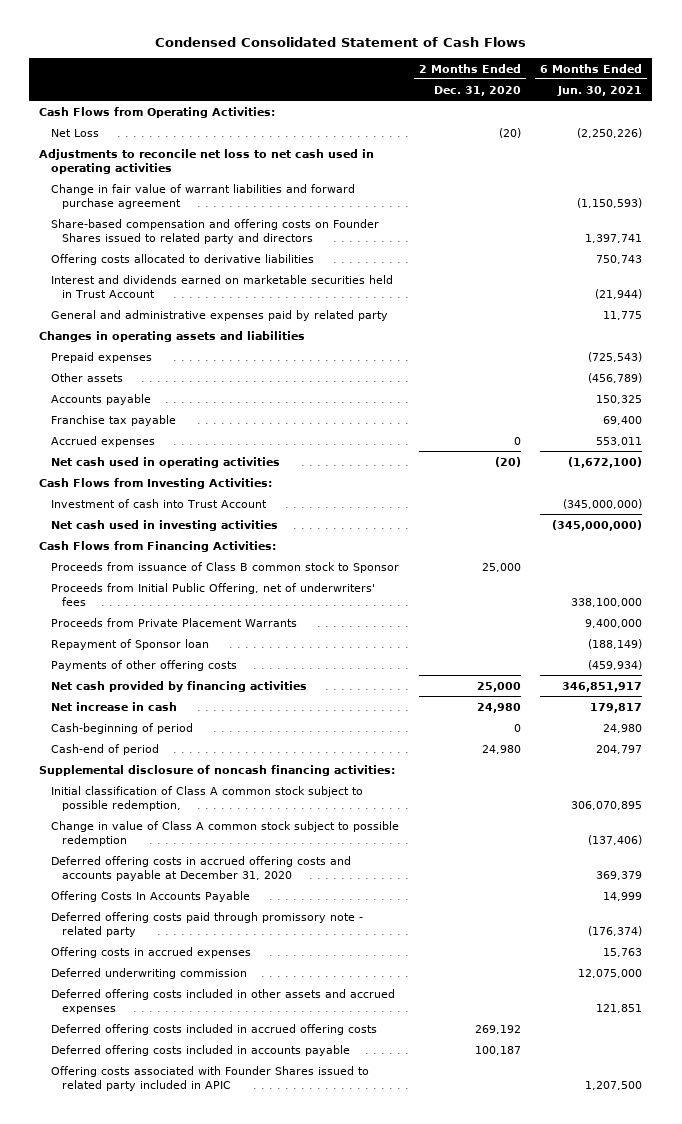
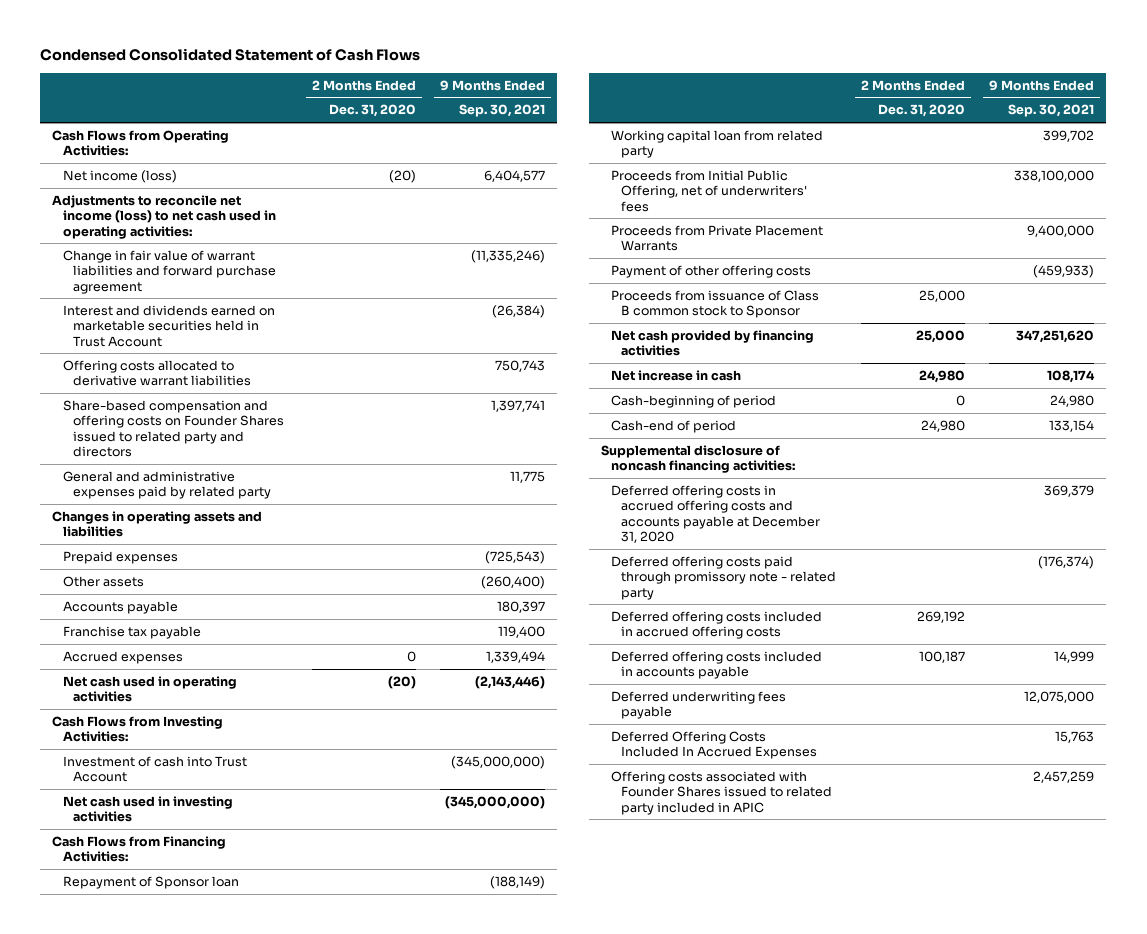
- | 2 Months Ended Dec. 31, 2020 | 6 Months Ended Jun. 30, 2021
+ | 2 Months Ended Dec. 31, 2020 | 9 Months Ended Sep. 30, 2021
- Net Loss | (20) | (2,250,226)
- Adjustments to reconcile net loss to net cash used in operating activities
+ Net income (loss) | (20) | 6,404,577
+ Adjustments to reconcile net income (loss) to net cash used in operating activities:
- Offering costs allocated to derivative liabilities | | 750,743
+ Offering costs allocated to derivative warrant liabilities | | 750,743
moved down: Share-based compensation and offering costs on Founder Shares issued to related party and directors | | 1,397,741
moved up: Repayment of Sponsor loan | | (188,149)
+ Working capital loan from related party | | 399,702
- Payments of other offering costs | | (459,934)
+ Payment of other offering costs | | (459,933)
moved down: Proceeds from issuance of Class B common stock to Sponsor | 25,000 |
- Initial classification of Class A common stock subject to possible redemption, | | 306,070,895
- Change in value of Class A common stock subject to possible redemption | | (137,406)
- Offering Costs In Accounts Payable | | 14,999
- Offering costs in accrued expenses | | 15,763
- Deferred underwriting commission | | 12,075,000
- Deferred offering costs included in other assets and accrued expenses | | 121,851
+ Deferred underwriting fees payable | | 12,075,000
+ Deferred Offering Costs Included In Accrued Expenses | | 15,763

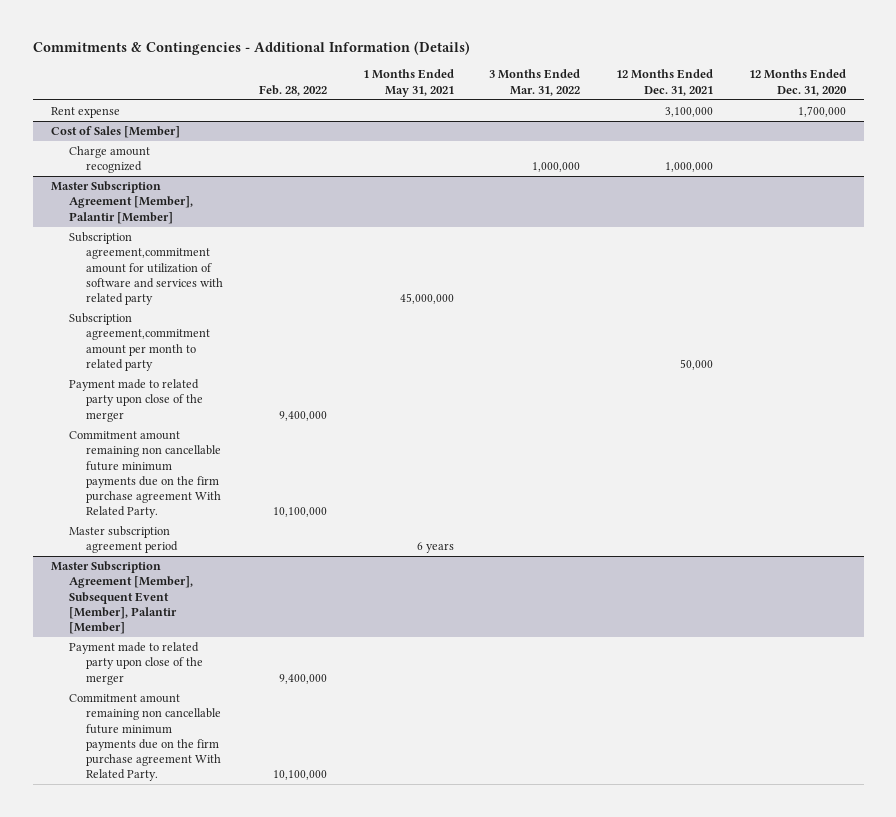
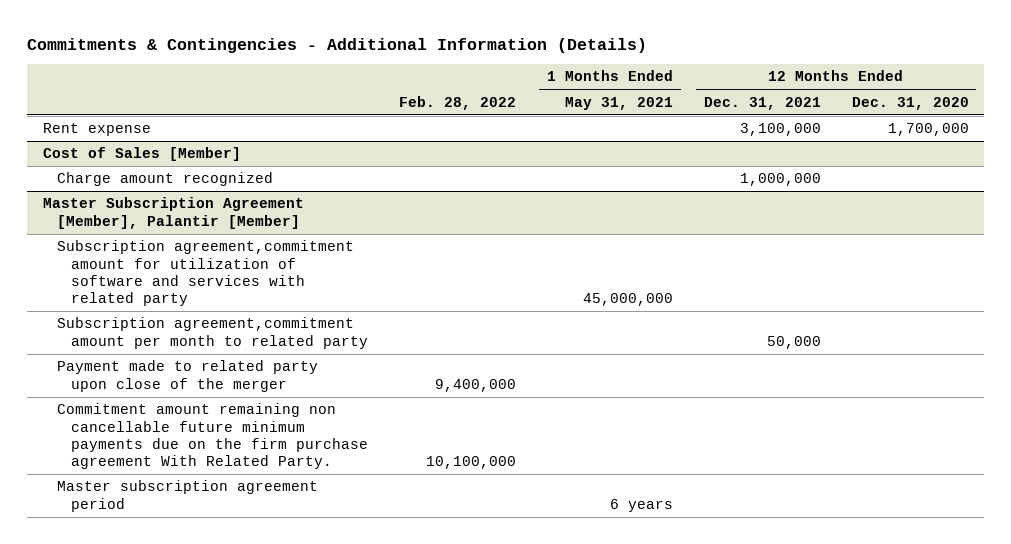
- | Feb. 28, 2022 | 1 Months Ended May 31, 2021 | 3 Months Ended Mar. 31, 2022 | 12 Months Ended Dec. 31, 2021 | 12 Months Ended Dec. 31, 2020
+ | Feb. 28, 2022 | 1 Months Ended May 31, 2021 | 12 Months Ended Dec. 31, 2021 | 12 Months Ended Dec. 31, 2020
- Master Subscription Agreement [Member], Subsequent Event [Member], Palantir [Member]
- Payment made to related party upon close of the merger | 9,400,000 | | | |
- Commitment amount remaining non cancellable future minimum payments due on the firm purchase agreement With Related Party. | 10,100,000 | | | |

